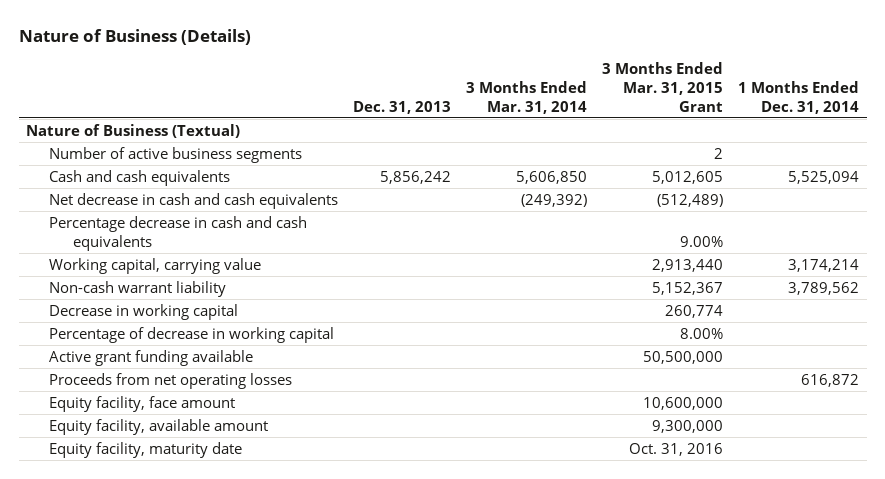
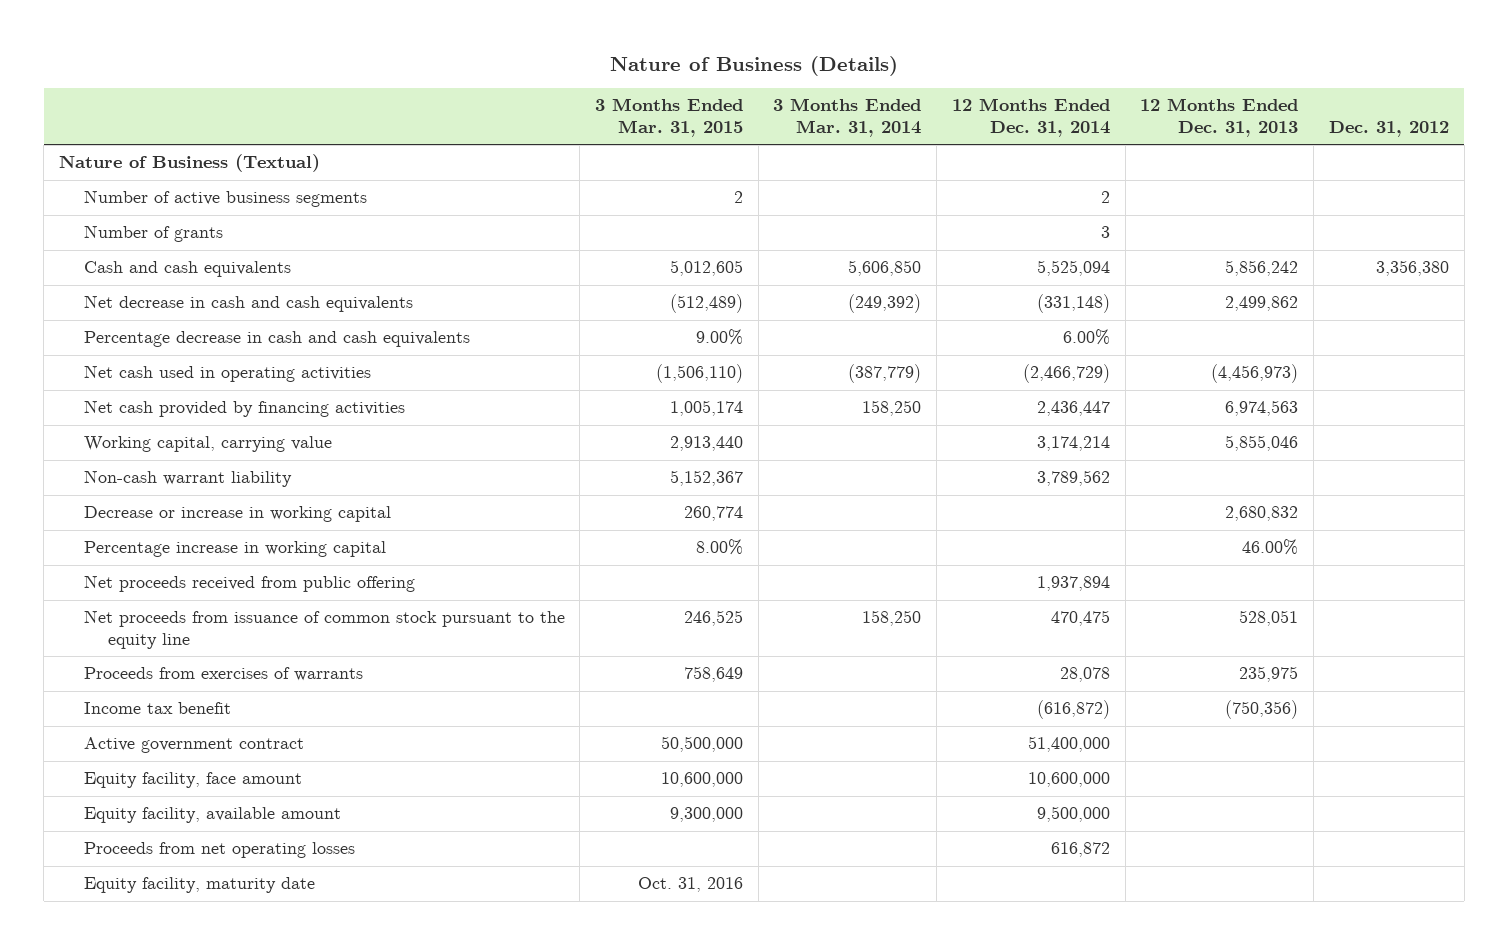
- | Dec. 31, 2013 | 3 Months Ended Mar. 31, 2014 | 3 Months Ended Mar. 31, 2015 Grant | 1 Months Ended Dec. 31, 2014
+ | 3 Months Ended Mar. 31, 2015 | 3 Months Ended Mar. 31, 2014 | 12 Months Ended Dec. 31, 2014 | 12 Months Ended Dec. 31, 2013 | Dec. 31, 2012
+ Number of grants | | | 3 | |
+ Net cash used in operating activities | (1,506,110) | (387,779) | (2,466,729) | (4,456,973) |
+ Net cash provided by financing activities | 1,005,174 | 158,250 | 2,436,447 | 6,974,563 |
- Decrease in working capital | | | 260,774 |
- Percentage of decrease in working capital | | | 8.00% |
- Active grant funding available | | | 50,500,000 |
+ Decrease or increase in working capital | 260,774 | | | 2,680,832 |
+ Percentage increase in working capital | 8.00% | | | 46.00% |
+ Net proceeds received from public offering | | | 1,937,894 | |
+ Net proceeds from issuance of common stock pursuant to the equity line | 246,525 | 158,250 | 470,475 | 528,051 |
+ Proceeds from exercises of warrants | 758,649 | | 28,078 | 235,975 |
+ Income tax benefit | | | (616,872) | (750,356) |
+ Active government contract | 50,500,000 | | 51,400,000 | |
moved down: Proceeds from net operating losses | | | 616,872 | |

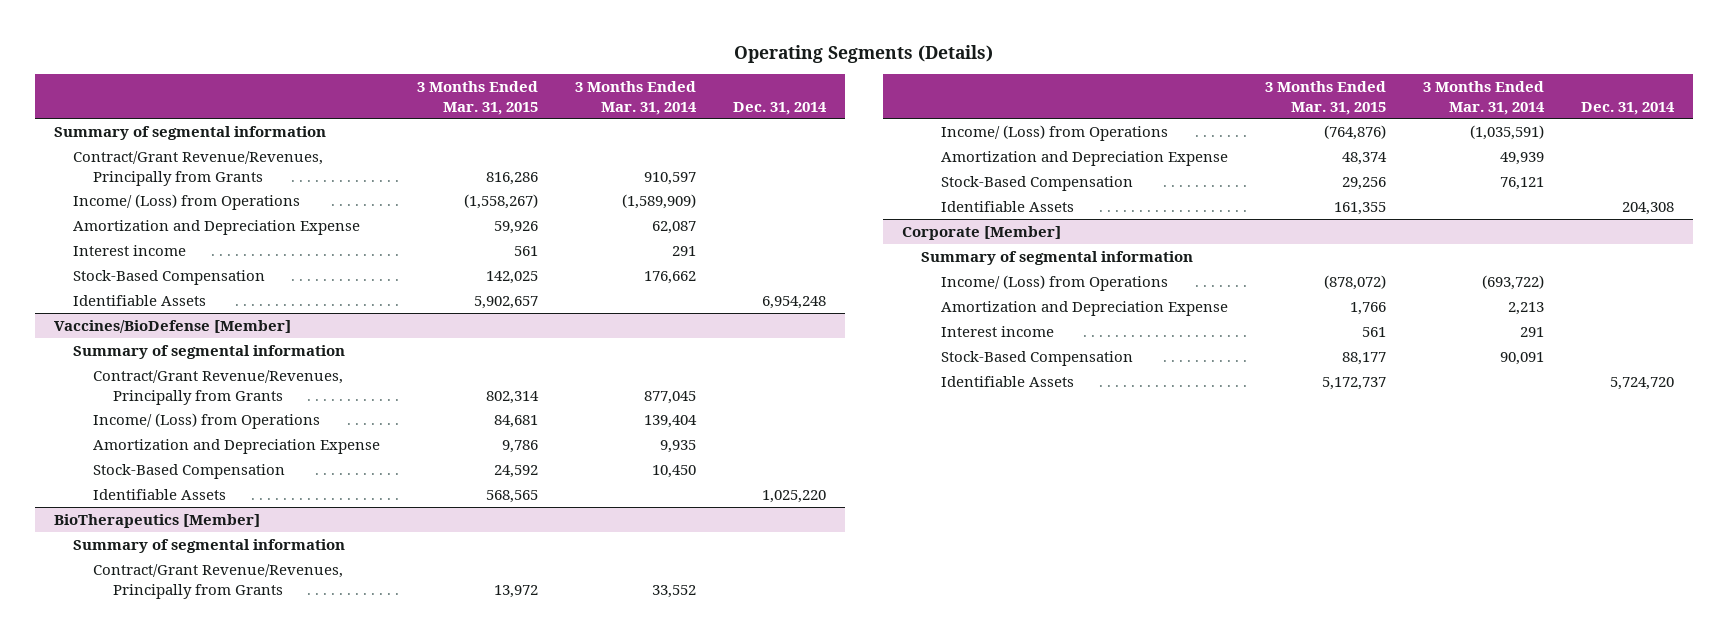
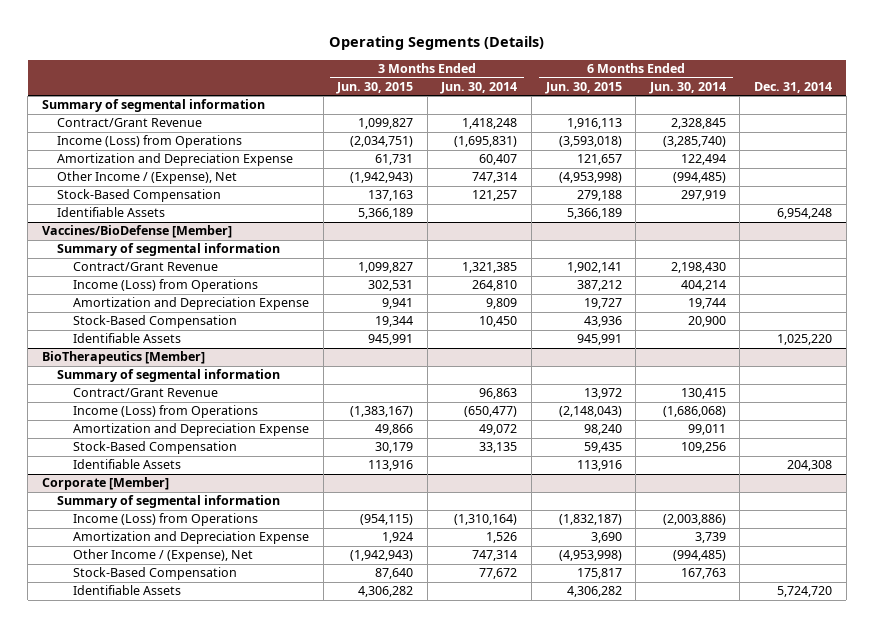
- | 3 Months Ended Mar. 31, 2015 | 3 Months Ended Mar. 31, 2014 | Dec. 31, 2014
+ | 3 Months Ended Jun. 30, 2015 | 3 Months Ended Jun. 30, 2014 | 6 Months Ended Jun. 30, 2015 | 6 Months Ended Jun. 30, 2014 | Dec. 31, 2014
- Contract/Grant Revenue/Revenues, Principally from Grants | 816,286 | 910,597 |
- Income/ (Loss) from Operations | (1,558,267) | (1,589,909) |
+ Contract/Grant Revenue | 1,099,827 | 1,418,248 | 1,916,113 | 2,328,845 |
+ Income (Loss) from Operations | (2,034,751) | (1,695,831) | (3,593,018) | (3,285,740) |
- Interest income | 561 | 291 |
+ Other Income / (Expense), Net | (1,942,943) | 747,314 | (4,953,998) | (994,485) |
@ Vaccines/BioDefense [Member]
- Contract/Grant Revenue/Revenues, Principally from Grants | 802,314 | 877,045 |
- Income/ (Loss) from Operations | 84,681 | 139,404 |
+ Contract/Grant Revenue | 1,099,827 | 1,321,385 | 1,902,141 | 2,198,430 |
+ Income (Loss) from Operations | 302,531 | 264,810 | 387,212 | 404,214 |
@ BioTherapeutics [Member]
- Contract/Grant Revenue/Revenues, Principally from Grants | 13,972 | 33,552 |
- Income/ (Loss) from Operations | (764,876) | (1,035,591) |
+ Contract/Grant Revenue | | 96,863 | 13,972 | 130,415 |
+ Income (Loss) from Operations | (1,383,167) | (650,477) | (2,148,043) | (1,686,068) |
@ Corporate [Member]
- Income/ (Loss) from Operations | (878,072) | (693,722) |
+ Income (Loss) from Operations | (954,115) | (1,310,164) | (1,832,187) | (2,003,886) |
- Interest income | 561 | 291 |
+ Other Income / (Expense), Net | (1,942,943) | 747,314 | (4,953,998) | (994,485) |

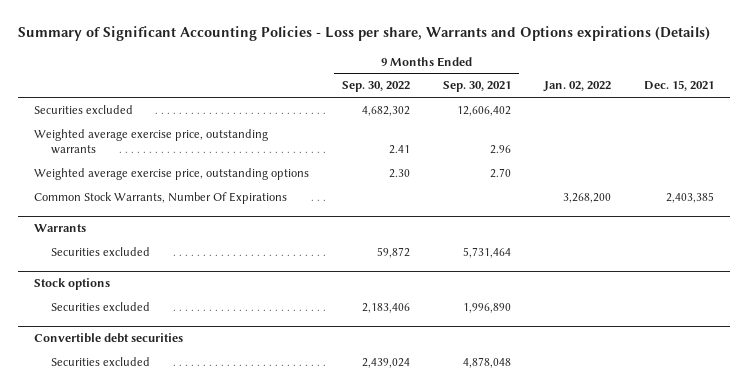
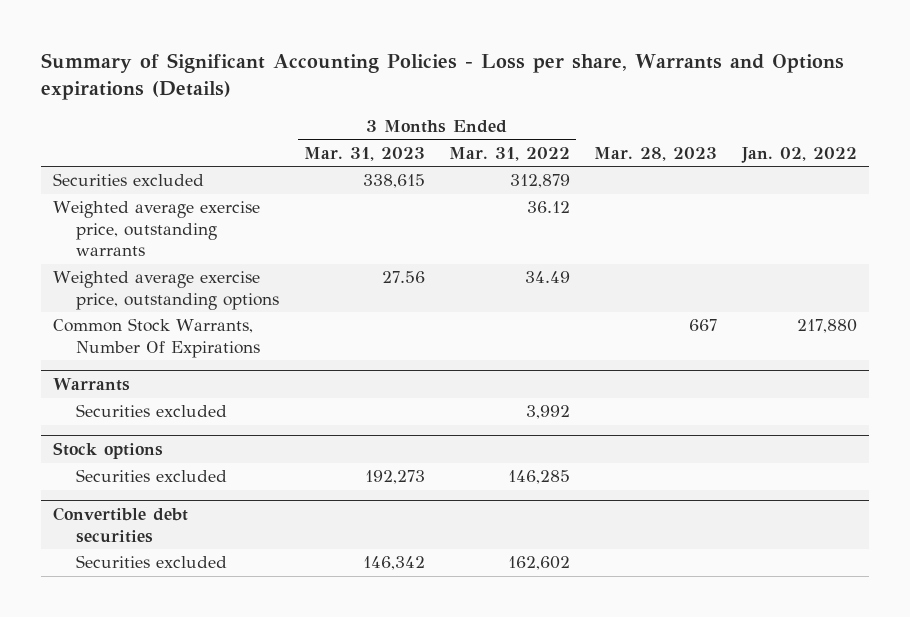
- | 9 Months Ended Sep. 30, 2022 | 9 Months Ended Sep. 30, 2021 | Jan. 02, 2022 | Dec. 15, 2021
+ | 3 Months Ended Mar. 31, 2023 | 3 Months Ended Mar. 31, 2022 | Mar. 28, 2023 | Jan. 02, 2022
- Common Stock Warrants, Number Of Expirations | | | 3,268,200 | 2,403,385
+ Common Stock Warrants, Number Of Expirations | | | 667 | 217,880

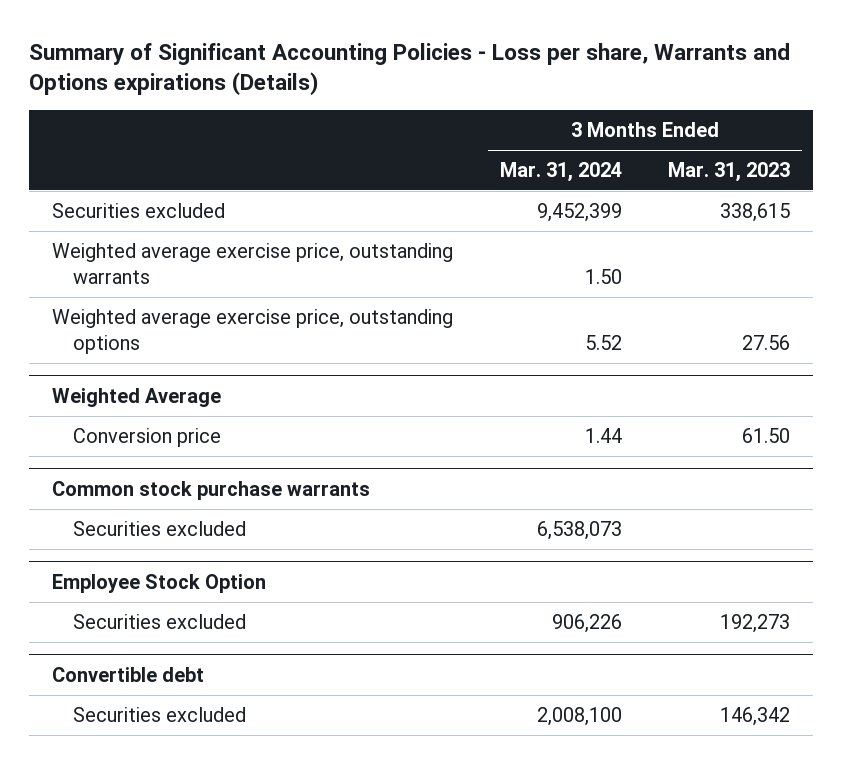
- | 3 Months Ended Mar. 31, 2023 | 3 Months Ended Mar. 31, 2022 | Mar. 28, 2023 | Jan. 02, 2022
+ | 3 Months Ended Mar. 31, 2024 | 3 Months Ended Mar. 31, 2023
- Common Stock Warrants, Number Of Expirations | | | 667 | 217,880
- Warrants
+ Weighted Average
+ Conversion price | 1.44 | 61.50
+ Common stock purchase warrants
- Stock options
+ Employee Stock Option
- Convertible debt securities
+ Convertible debt

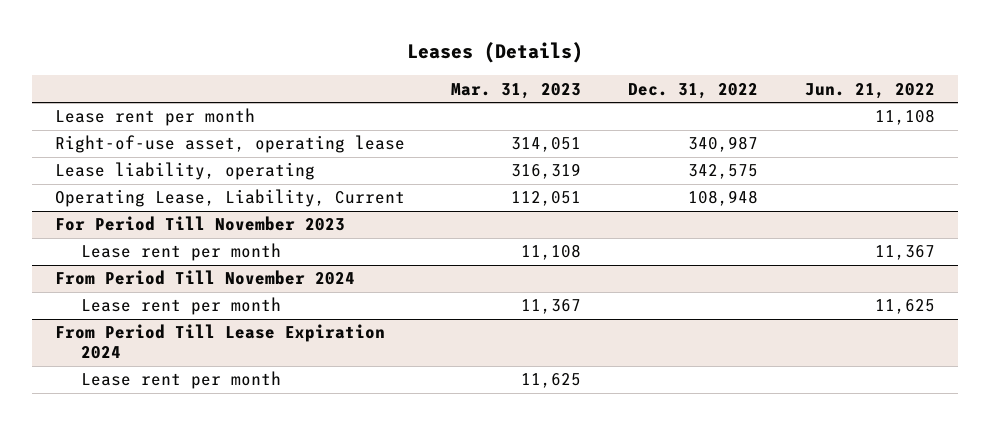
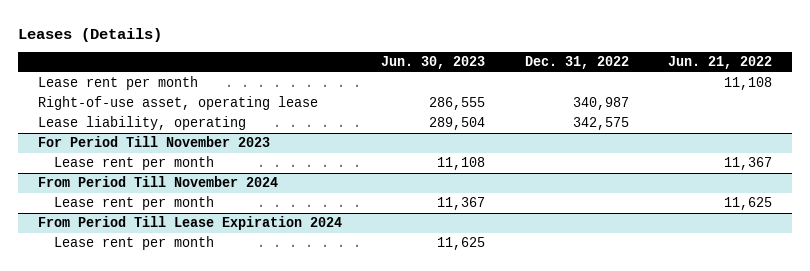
- | Mar. 31, 2023 | Dec. 31, 2022 | Jun. 21, 2022
+ | Jun. 30, 2023 | Dec. 31, 2022 | Jun. 21, 2022
- Operating Lease, Liability, Current | 112,051 | 108,948 |

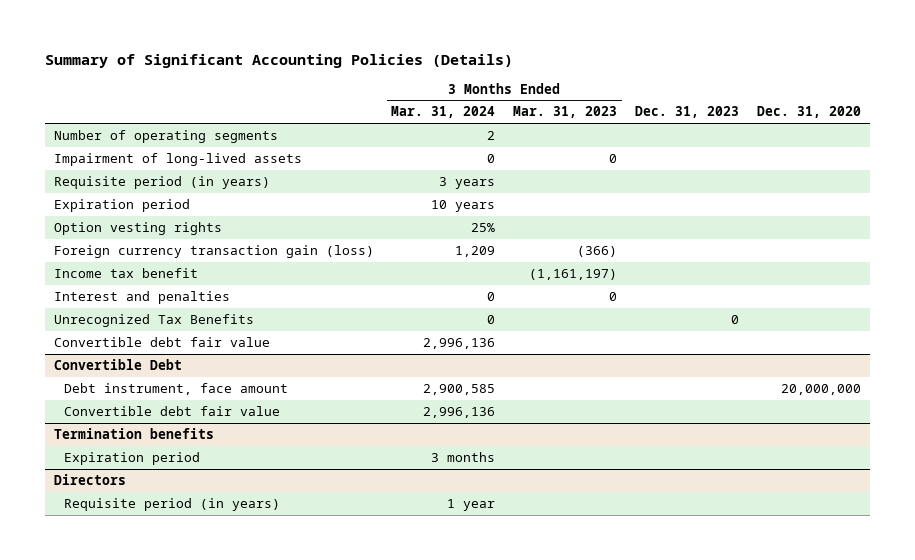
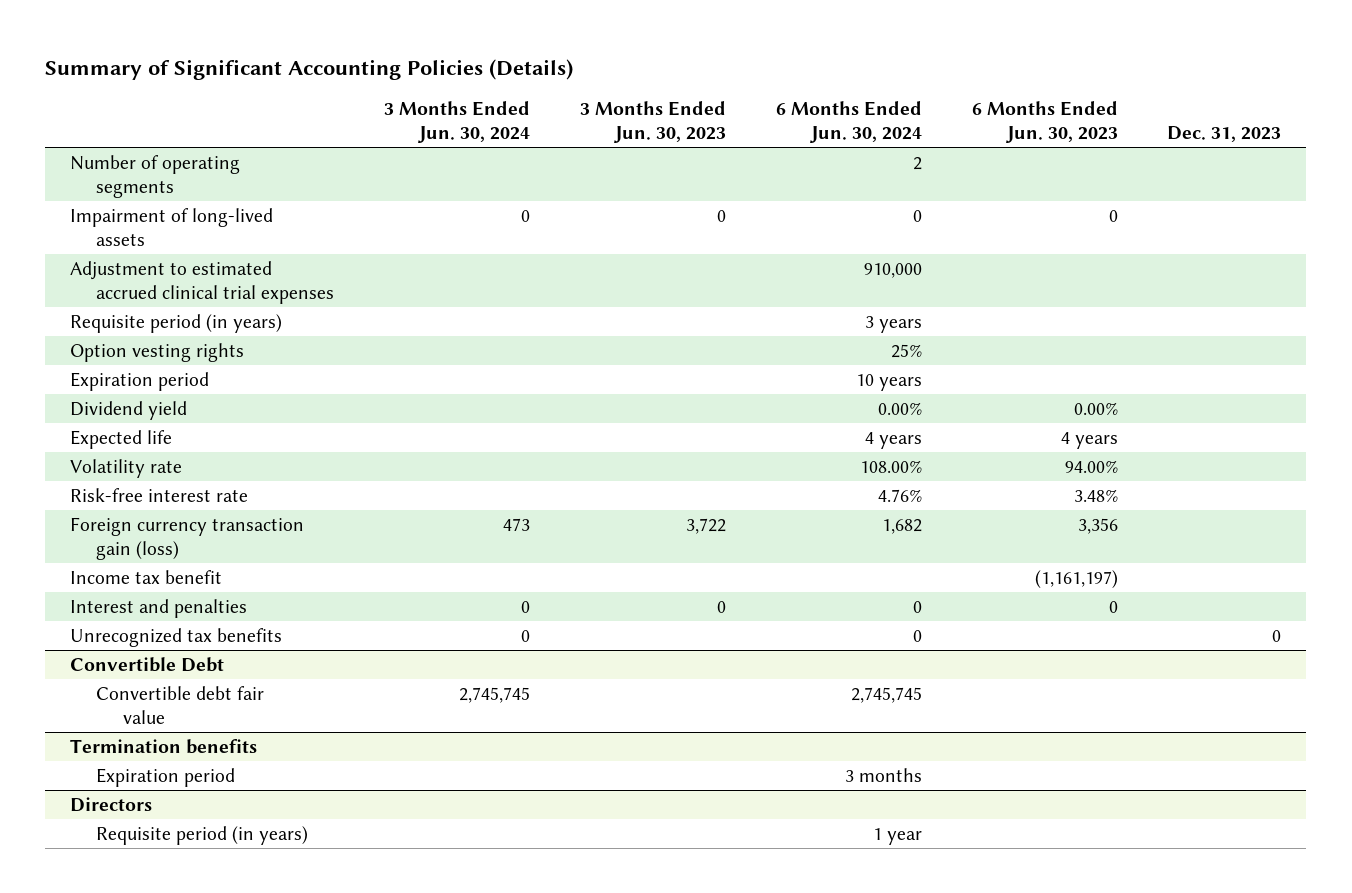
- | 3 Months Ended Mar. 31, 2024 | 3 Months Ended Mar. 31, 2023 | Dec. 31, 2023 | Dec. 31, 2020
+ | 3 Months Ended Jun. 30, 2024 | 3 Months Ended Jun. 30, 2023 | 6 Months Ended Jun. 30, 2024 | 6 Months Ended Jun. 30, 2023 | Dec. 31, 2023
+ Adjustment to estimated accrued clinical trial expenses | | | 910,000 | |
moved down: Expiration period | | | 10 years | |
+ Dividend yield | | | 0.00% | 0.00% |
+ Expected life | | | 4 years | 4 years |
+ Volatility rate | | | 108.00% | 94.00% |
+ Risk-free interest rate | | | 4.76% | 3.48% |
- Unrecognized Tax Benefits | 0 | | 0 |
- Convertible debt fair value | 2,996,136 | | |
+ Unrecognized tax benefits | 0 | | 0 | | 0
@ Convertible Debt
- Debt instrument, face amount | 2,900,585 | | | 20,000,000

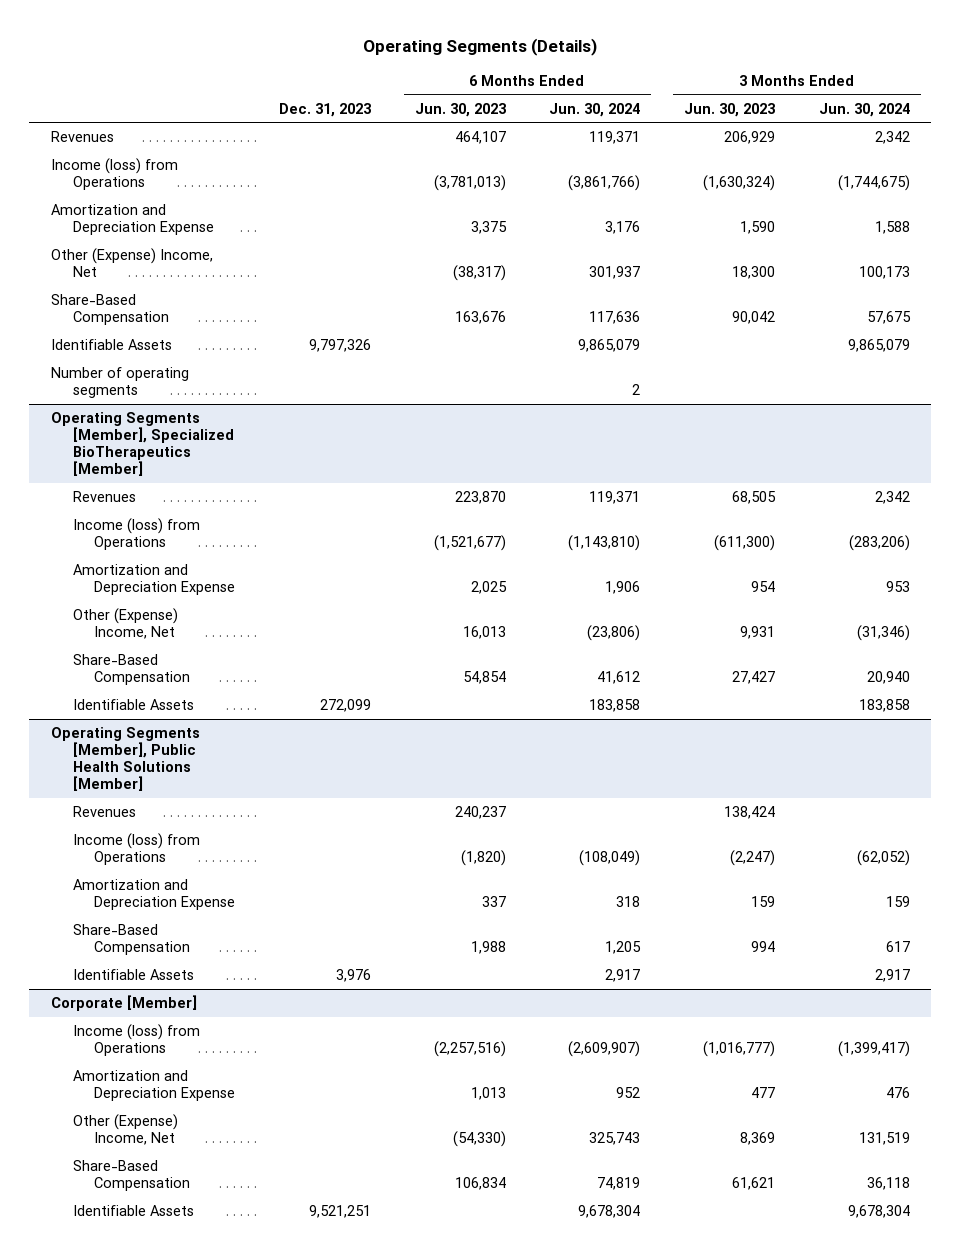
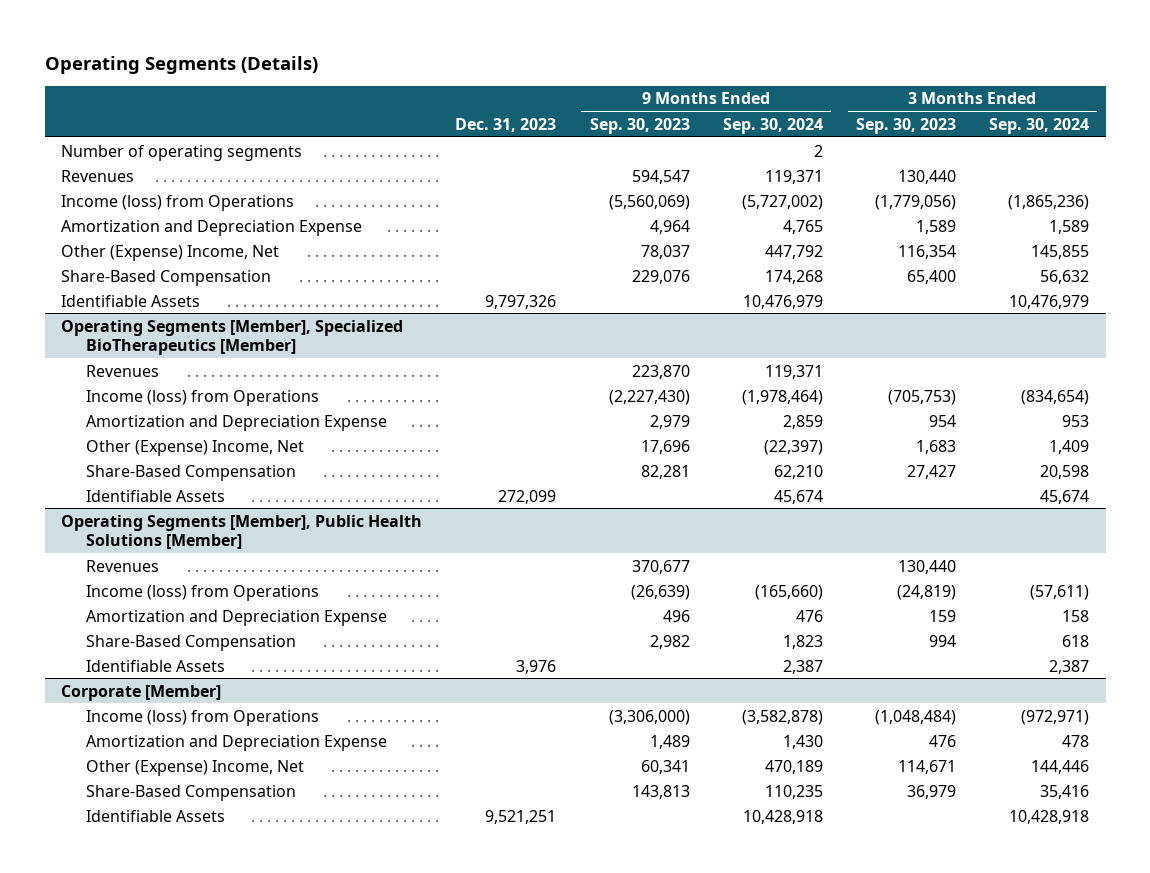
- | Dec. 31, 2023 | 6 Months Ended Jun. 30, 2023 | 6 Months Ended Jun. 30, 2024 | 3 Months Ended Jun. 30, 2023 | 3 Months Ended Jun. 30, 2024
+ | Dec. 31, 2023 | 9 Months Ended Sep. 30, 2023 | 9 Months Ended Sep. 30, 2024 | 3 Months Ended Sep. 30, 2023 | 3 Months Ended Sep. 30, 2024
moved up: Number of operating segments | | | 2 | |

